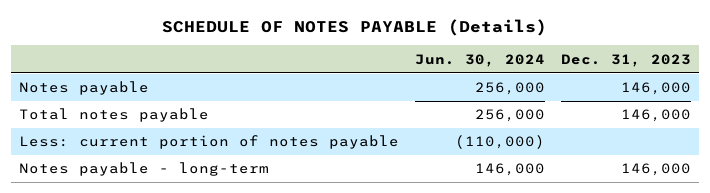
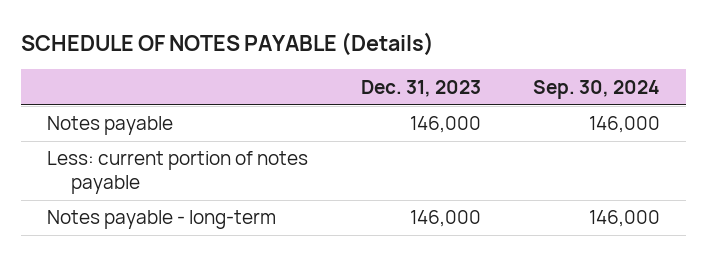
- | Jun. 30, 2024 | Dec. 31, 2023
+ | Dec. 31, 2023 | Sep. 30, 2024
- Total notes payable | 256,000 | 146,000

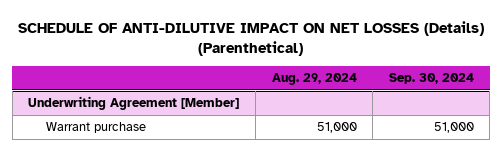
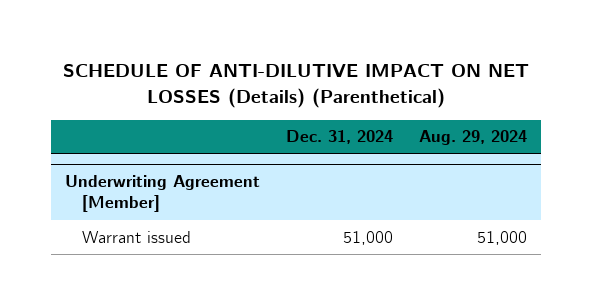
- | Aug. 29, 2024 | Sep. 30, 2024
+ | Dec. 31, 2024 | Aug. 29, 2024
@ Underwriting Agreement [Member]
- Warrant purchase | 51,000 | 51,000
+ Warrant issued | 51,000 | 51,000

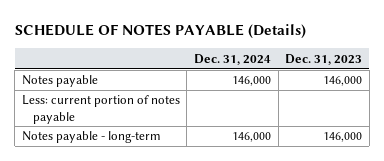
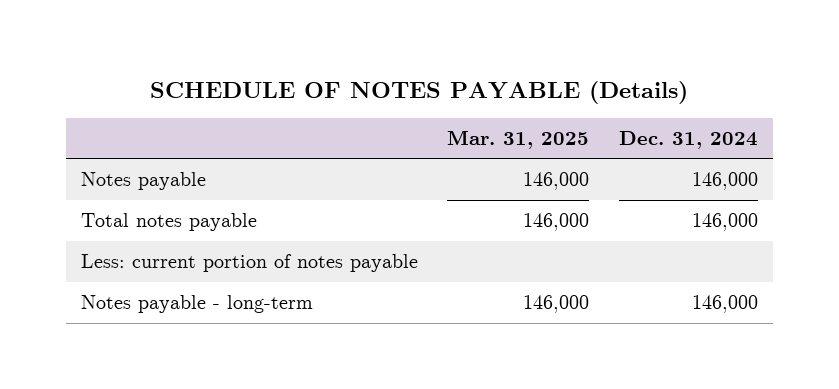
- | Dec. 31, 2024 | Dec. 31, 2023
+ | Mar. 31, 2025 | Dec. 31, 2024
+ Total notes payable | 146,000 | 146,000

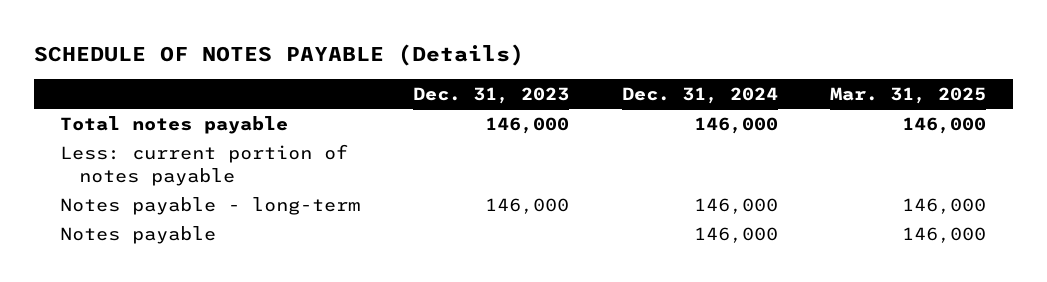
- | Mar. 31, 2025 | Dec. 31, 2024
+ | Dec. 31, 2023 | Dec. 31, 2024 | Mar. 31, 2025
moved down: Notes payable | | 146,000 | 146,000

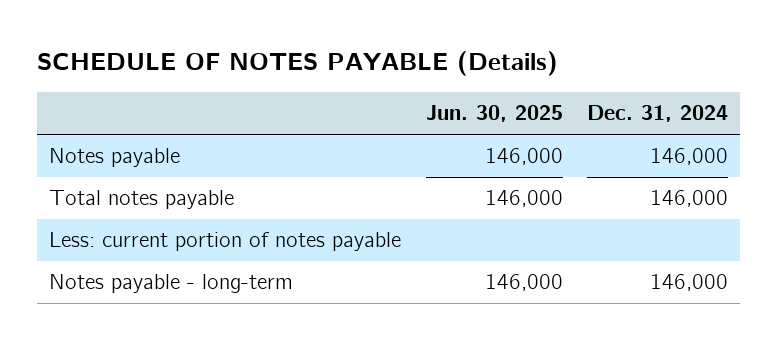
- | Dec. 31, 2023 | Dec. 31, 2024 | Mar. 31, 2025
+ | Jun. 30, 2025 | Dec. 31, 2024
moved up: Notes payable | 146,000 | 146,000

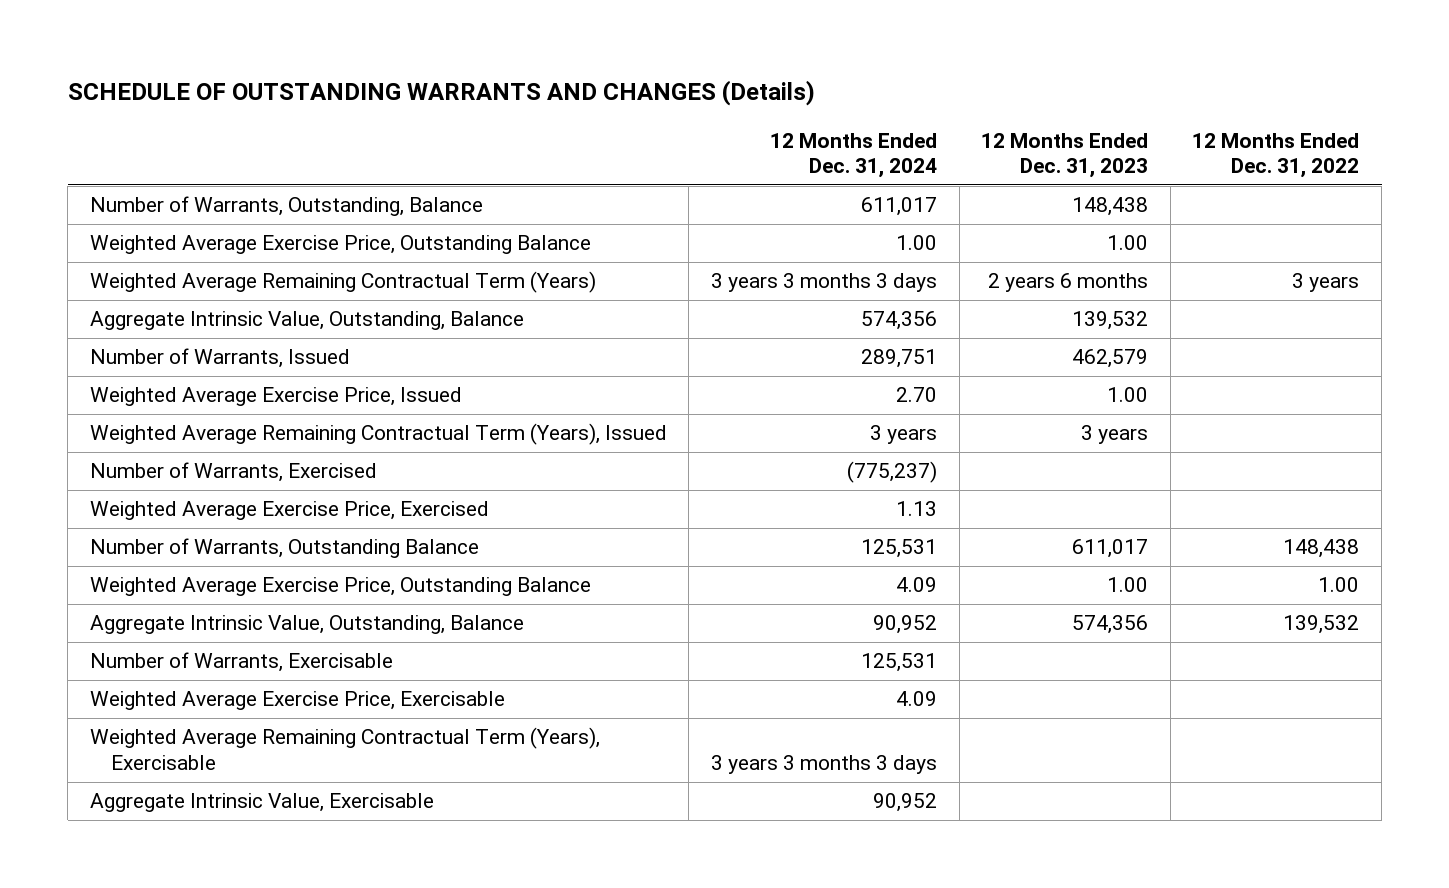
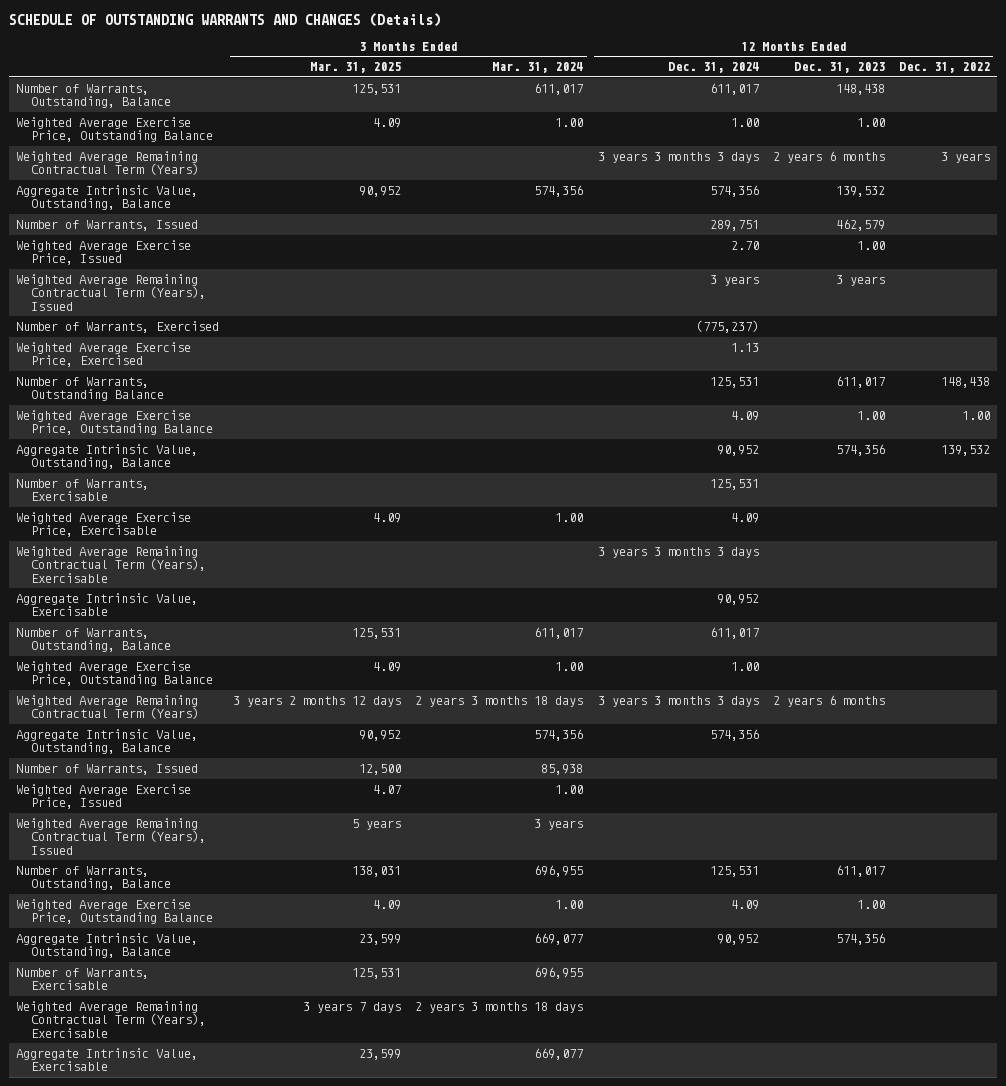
- | 12 Months Ended Dec. 31, 2024 | 12 Months Ended Dec. 31, 2023 | 12 Months Ended Dec. 31, 2022
+ | 3 Months Ended Mar. 31, 2025 | 3 Months Ended Mar. 31, 2024 | 12 Months Ended Dec. 31, 2024 | 12 Months Ended Dec. 31, 2023 | 12 Months Ended Dec. 31, 2022
+ Number of Warrants, Outstanding, Balance | 125,531 | 611,017 | 611,017 | |
+ Weighted Average Exercise Price, Outstanding Balance | 4.09 | 1.00 | 1.00 | |
+ Weighted Average Remaining Contractual Term (Years) | 3 years 2 months 12 days | 2 years 3 months 18 days | 3 years 3 months 3 days | 2 years 6 months |
+ Aggregate Intrinsic Value, Outstanding, Balance | 90,952 | 574,356 | 574,356 | |
+ Number of Warrants, Issued | 12,500 | 85,938 | | |
+ Weighted Average Exercise Price, Issued | 4.07 | 1.00 | | |
+ Weighted Average Remaining Contractual Term (Years), Issued | 5 years | 3 years | | |
+ Number of Warrants, Outstanding, Balance | 138,031 | 696,955 | 125,531 | 611,017 |
+ Weighted Average Exercise Price, Outstanding Balance | 4.09 | 1.00 | 4.09 | 1.00 |
+ Aggregate Intrinsic Value, Outstanding, Balance | 23,599 | 669,077 | 90,952 | 574,356 |
+ Number of Warrants, Exercisable | 125,531 | 696,955 | | |
+ Weighted Average Remaining Contractual Term (Years), Exercisable | 3 years 7 days | 2 years 3 months 18 days | | |
+ Aggregate Intrinsic Value, Exercisable | 23,599 | 669,077 | | |

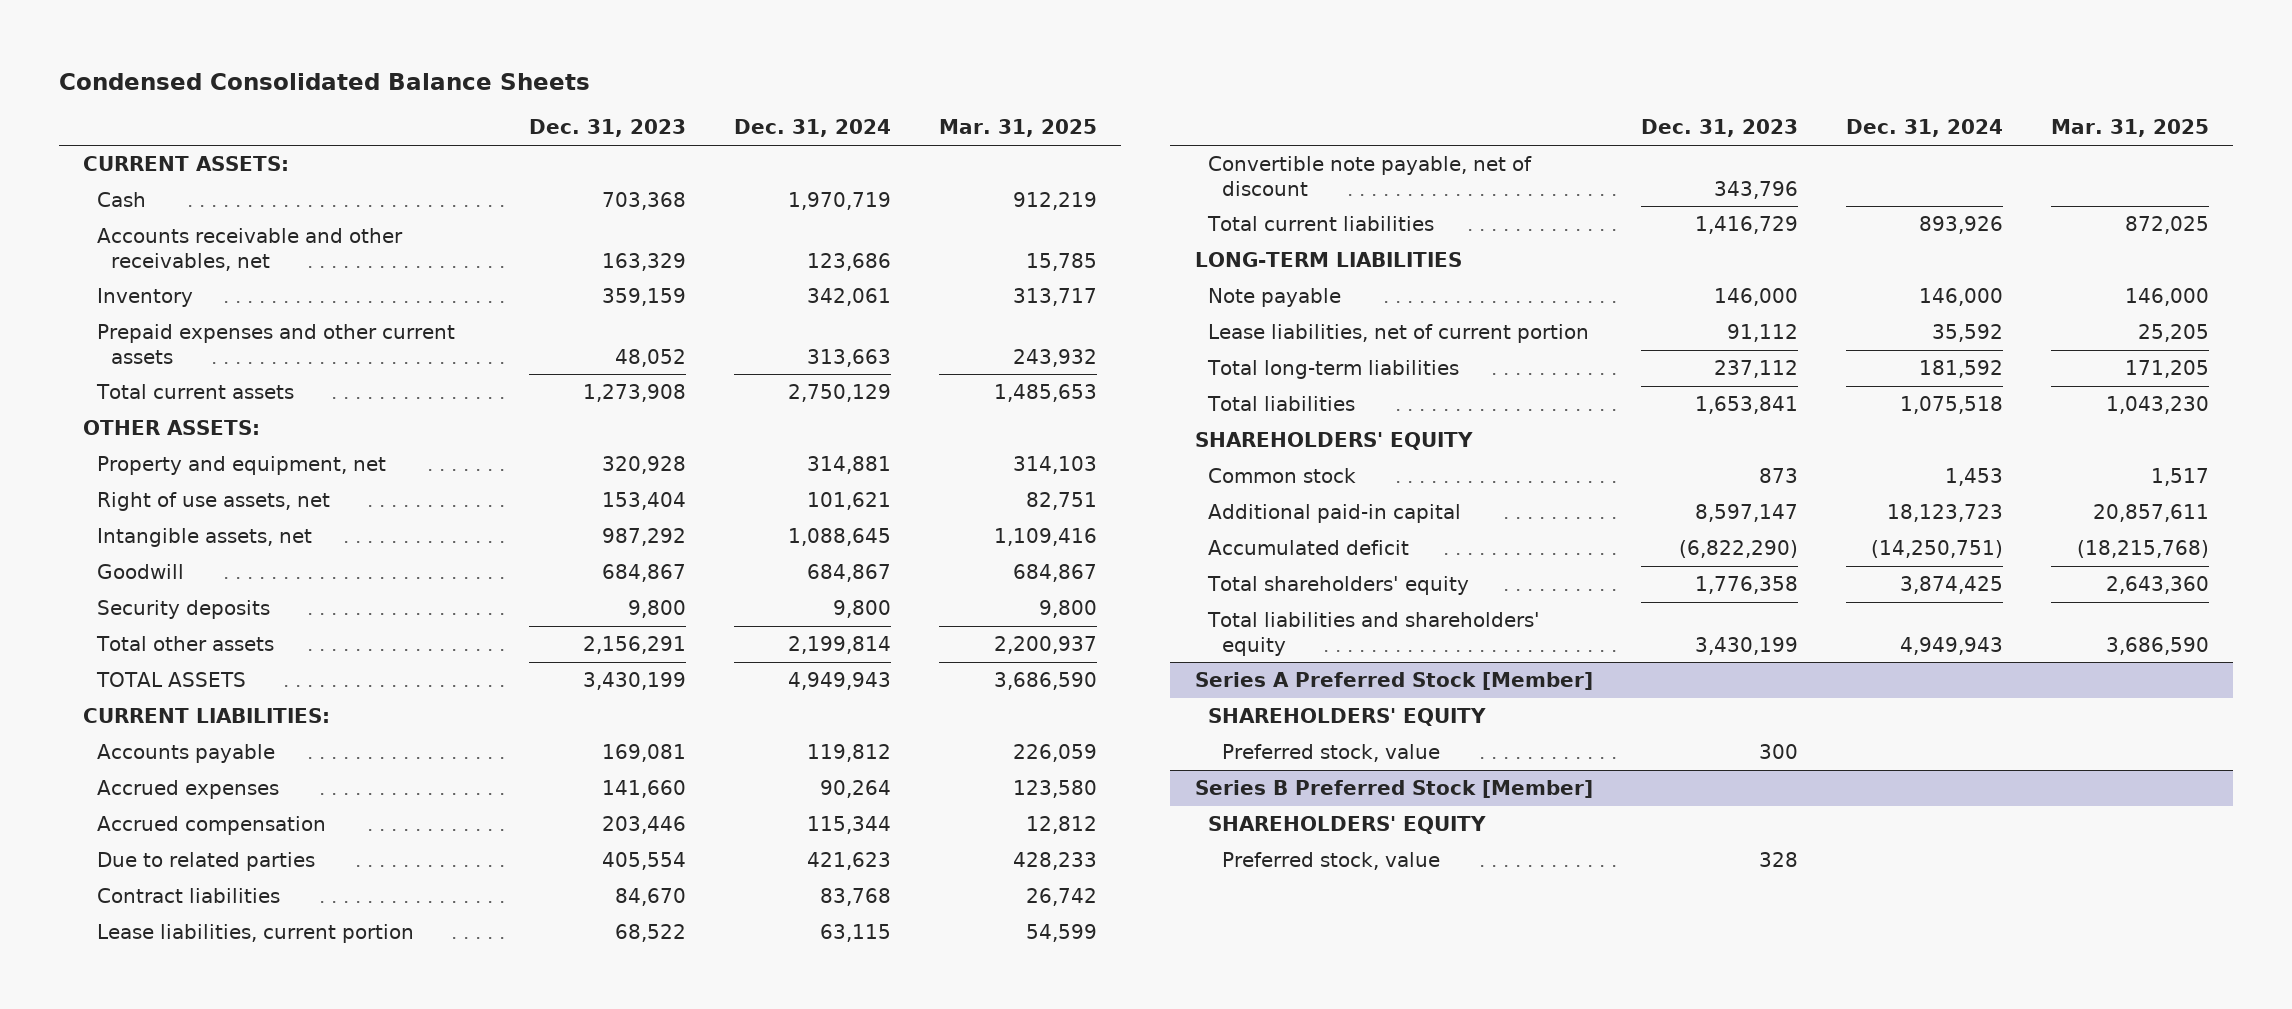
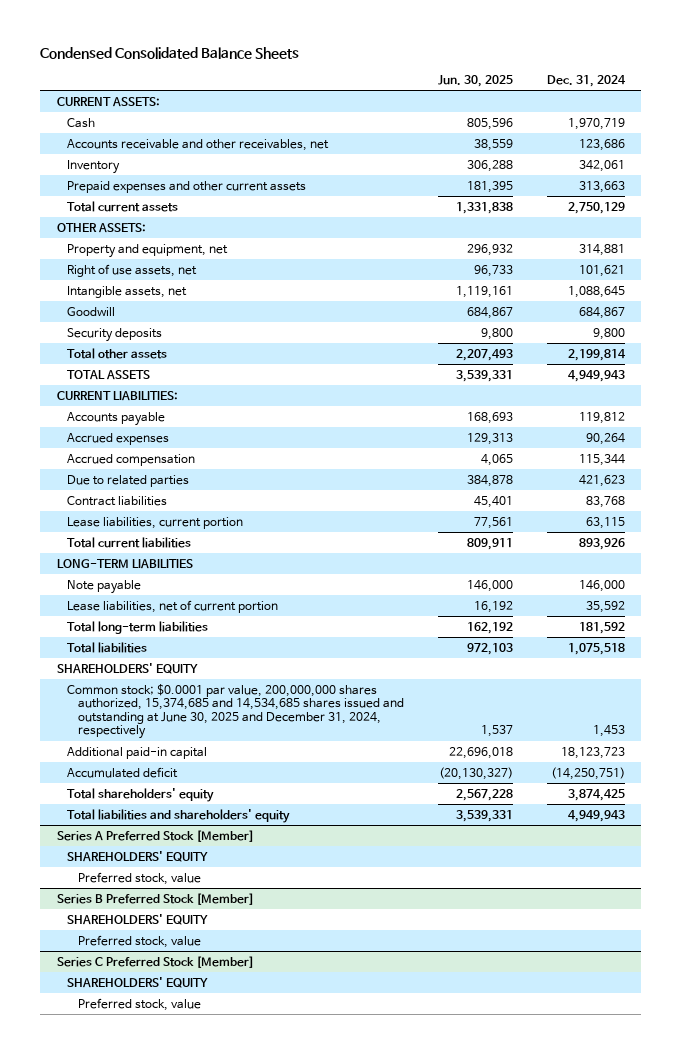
- | Dec. 31, 2023 | Dec. 31, 2024 | Mar. 31, 2025
+ | Jun. 30, 2025 | Dec. 31, 2024
- Convertible note payable, net of discount | 343,796 | |
- Common stock | 873 | 1,453 | 1,517
+ Common stock; $0.0001 par value, 200,000,000 shares authorized, 15,374,685 and 14,534,685 shares issued and outstanding at June 30, 2025 and December 31, 2024, respectively | 1,537 | 1,453
+ Series C Preferred Stock [Member]
+ SHAREHOLDERS' EQUITY
+ Preferred stock, value

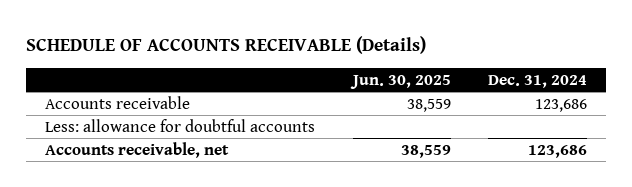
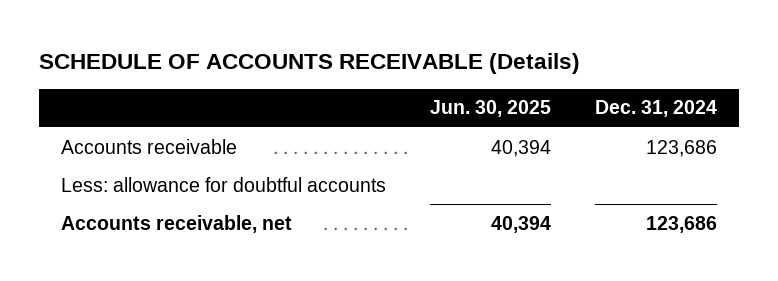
- Accounts receivable | 38,559 | 123,686
+ Accounts receivable | 40,394 | 123,686
- Accounts receivable, net | 38,559 | 123,686
+ Accounts receivable, net | 40,394 | 123,686

